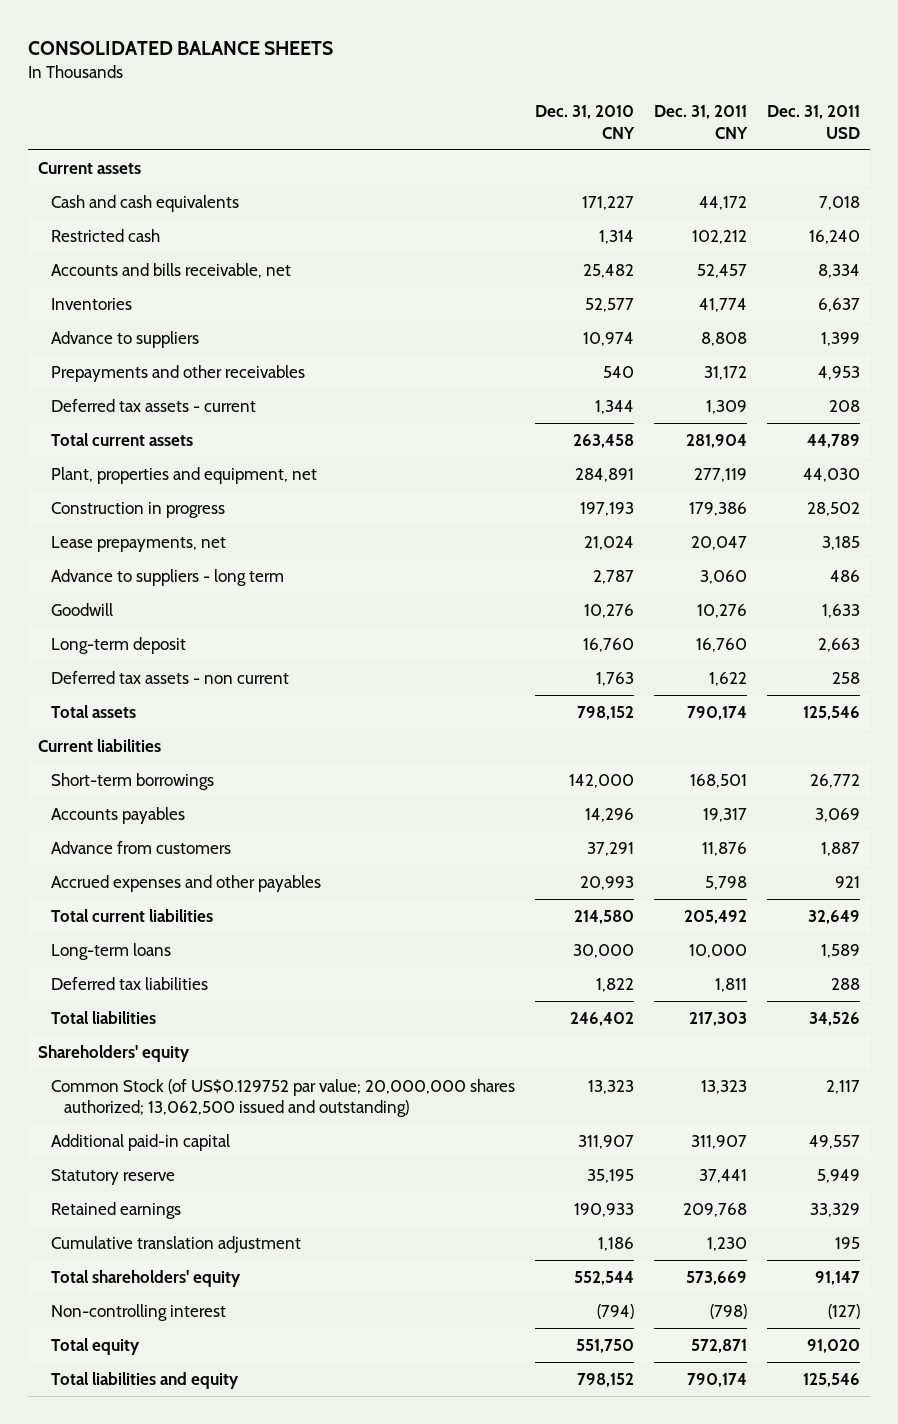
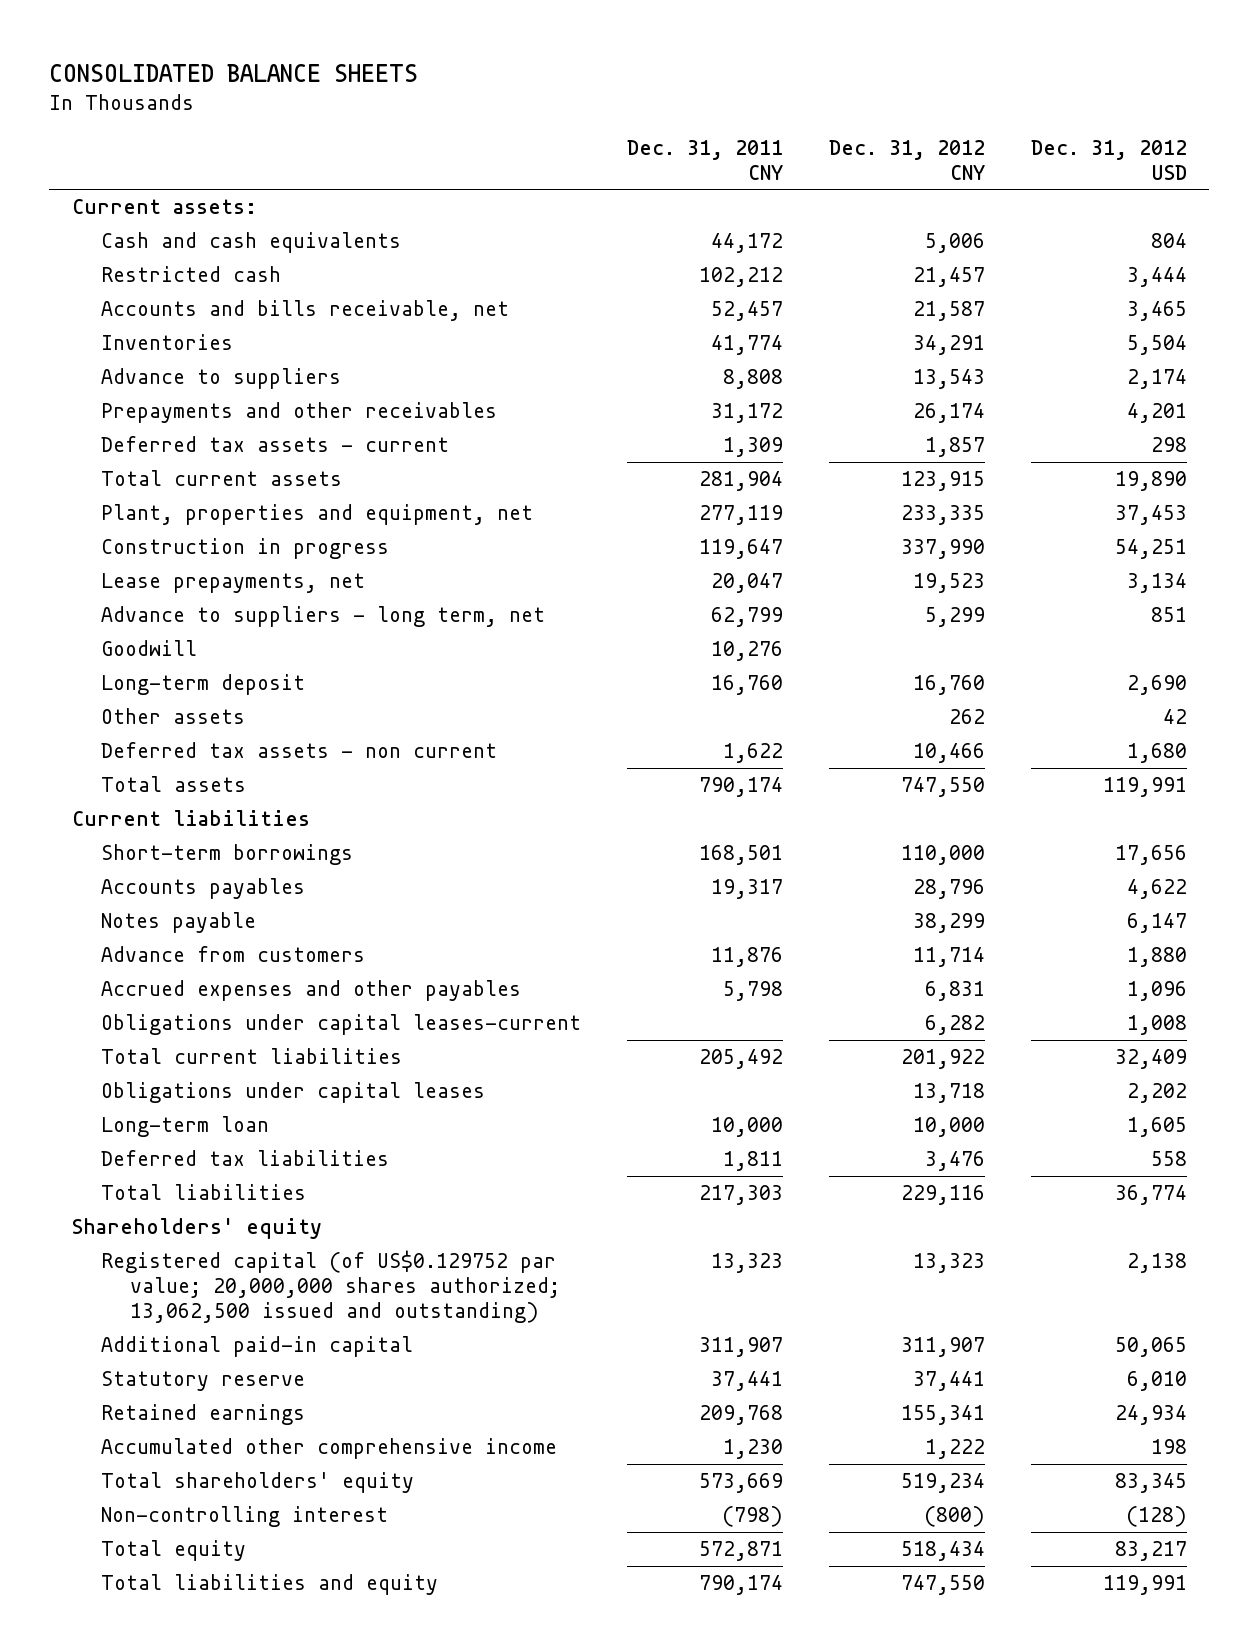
- | Dec. 31, 2010 CNY | Dec. 31, 2011 CNY | Dec. 31, 2011 USD
+ | Dec. 31, 2011 CNY | Dec. 31, 2012 CNY | Dec. 31, 2012 USD
- Current assets
+ Current assets:
- Construction in progress | 197,193 | 179,386 | 28,502
+ Construction in progress | 119,647 | 337,990 | 54,251
- Advance to suppliers - long term | 2,787 | 3,060 | 486
+ Advance to suppliers - long term, net | 62,799 | 5,299 | 851
+ Other assets | | 262 | 42
+ Notes payable | | 38,299 | 6,147
+ Obligations under capital leases-current | | 6,282 | 1,008
- Long-term loans | 30,000 | 10,000 | 1,589
+ Obligations under capital leases | | 13,718 | 2,202
+ Long-term loan | 10,000 | 10,000 | 1,605
- Common Stock (of US$0.129752 par value; 20,000,000 shares authorized; 13,062,500 issued and outstanding) | 13,323 | 13,323 | 2,117
+ Registered capital (of US$0.129752 par value; 20,000,000 shares authorized; 13,062,500 issued and outstanding) | 13,323 | 13,323 | 2,138
- Cumulative translation adjustment | 1,186 | 1,230 | 195
+ Accumulated other comprehensive income | 1,230 | 1,222 | 198

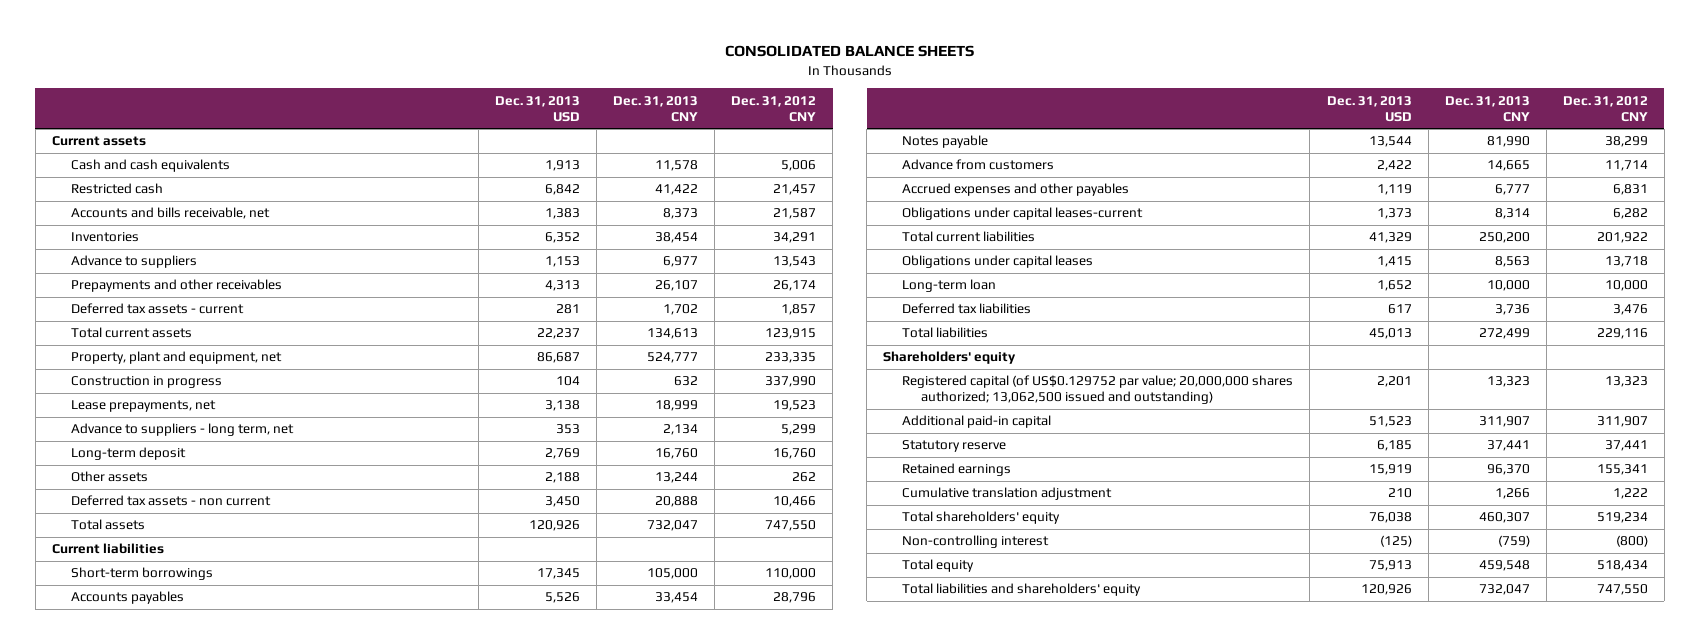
- | Dec. 31, 2011 CNY | Dec. 31, 2012 CNY | Dec. 31, 2012 USD
+ | Dec. 31, 2013 USD | Dec. 31, 2013 CNY | Dec. 31, 2012 CNY
- Current assets:
+ Current assets
- Plant, properties and equipment, net | 277,119 | 233,335 | 37,453
+ Property, plant and equipment, net | 86,687 | 524,777 | 233,335
- Goodwill | 10,276 | |
- Accumulated other comprehensive income | 1,230 | 1,222 | 198
+ Cumulative translation adjustment | 210 | 1,266 | 1,222
- Total liabilities and equity | 790,174 | 747,550 | 119,991
+ Total liabilities and shareholders' equity | 120,926 | 732,047 | 747,550

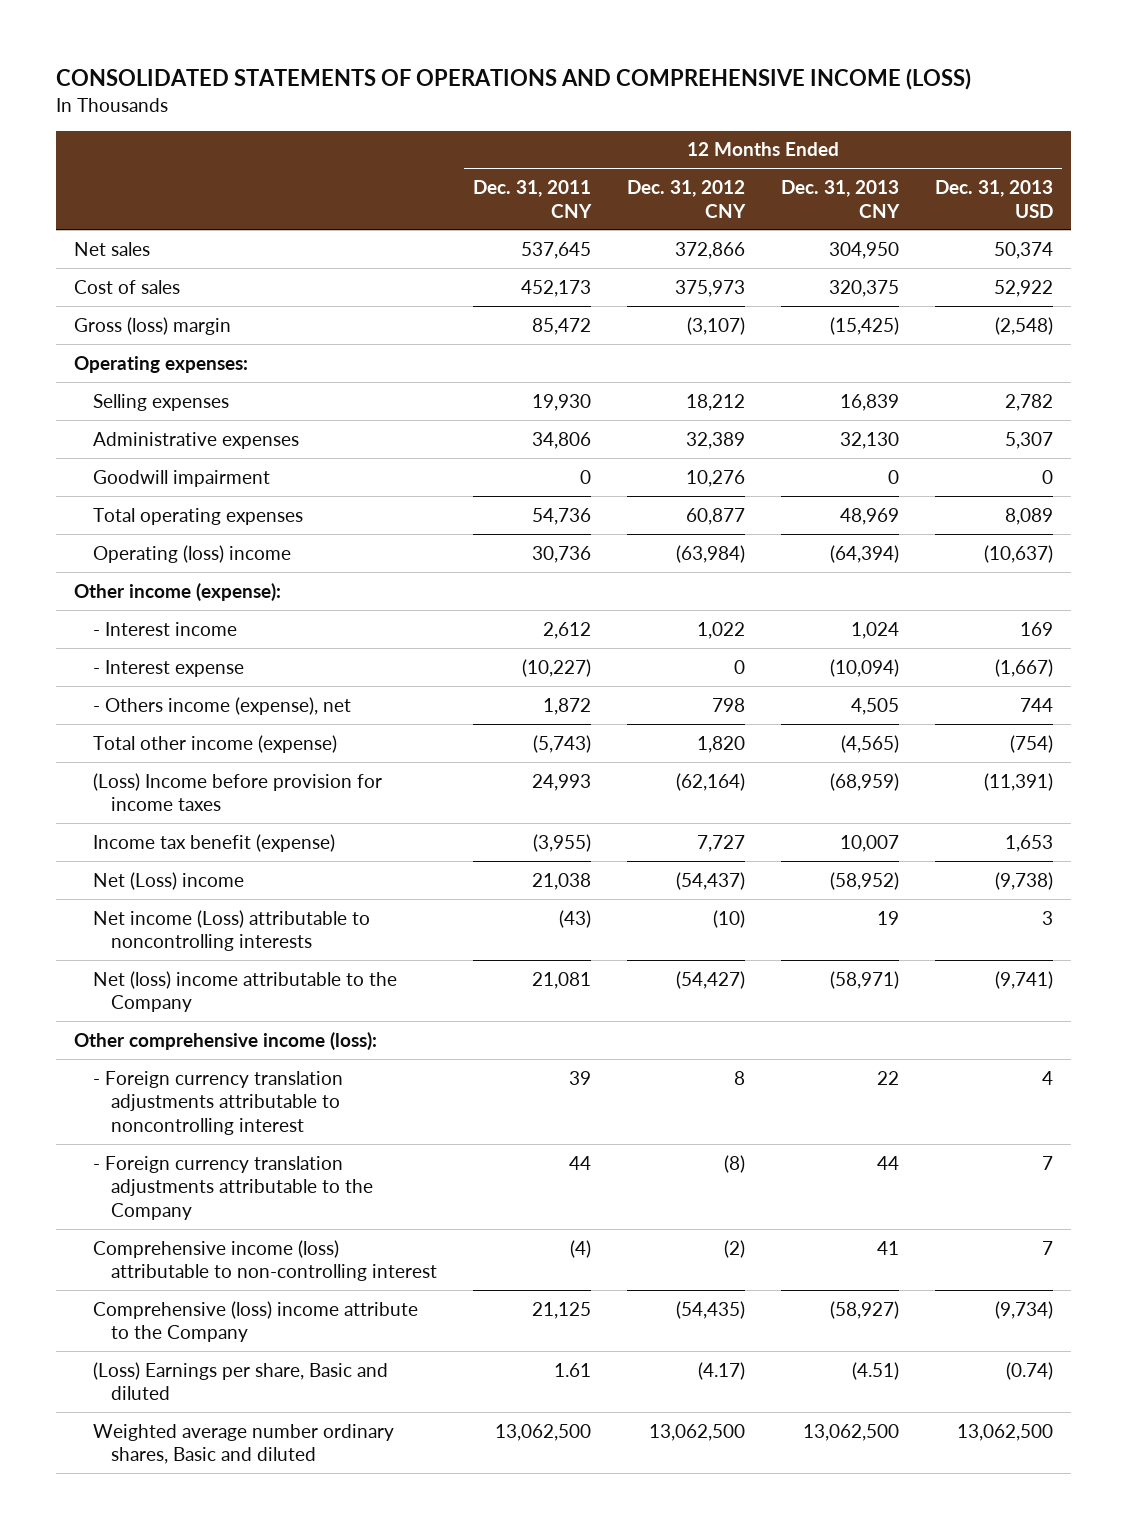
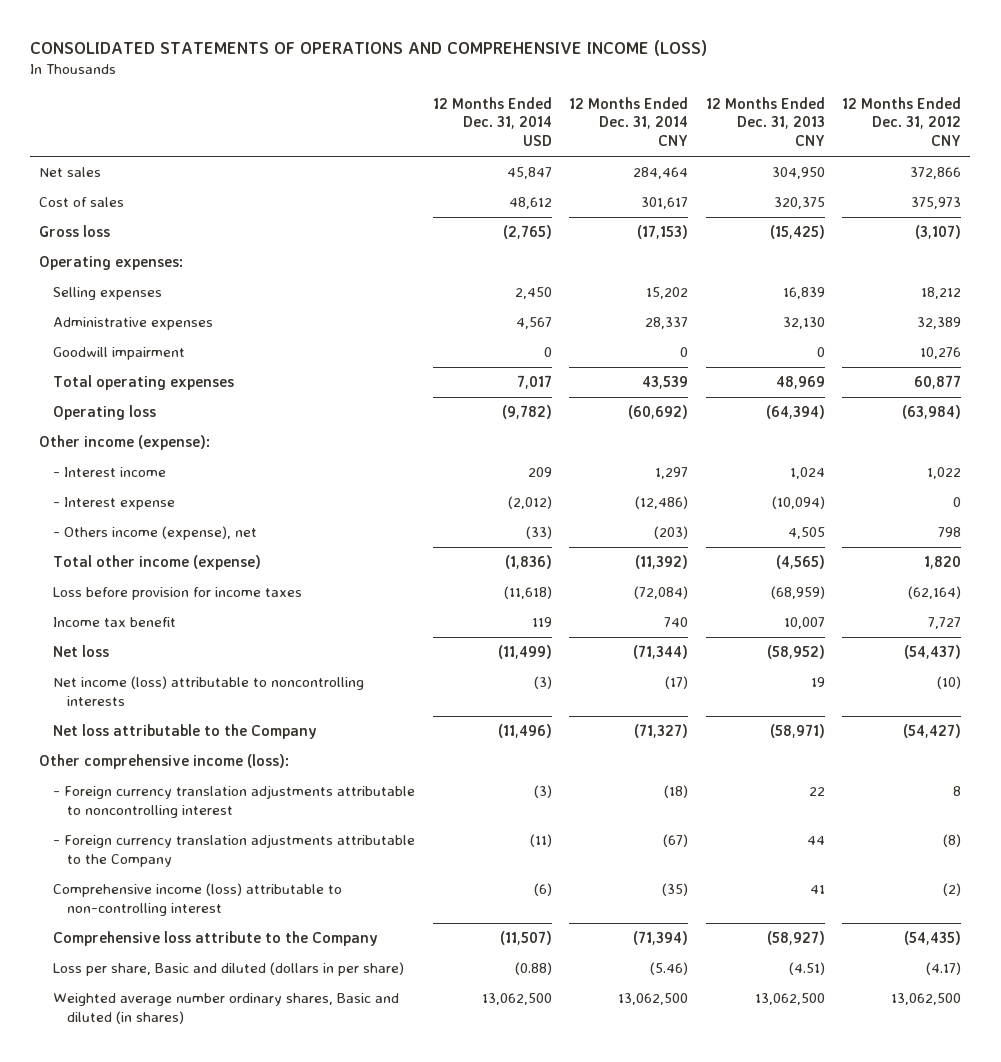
- | 12 Months Ended Dec. 31, 2011 CNY | 12 Months Ended Dec. 31, 2012 CNY | 12 Months Ended Dec. 31, 2013 CNY | 12 Months Ended Dec. 31, 2013 USD
+ | 12 Months Ended Dec. 31, 2014 USD | 12 Months Ended Dec. 31, 2014 CNY | 12 Months Ended Dec. 31, 2013 CNY | 12 Months Ended Dec. 31, 2012 CNY
- Gross (loss) margin | 85,472 | (3,107) | (15,425) | (2,548)
+ Gross loss | (2,765) | (17,153) | (15,425) | (3,107)
- Operating (loss) income | 30,736 | (63,984) | (64,394) | (10,637)
+ Operating loss | (9,782) | (60,692) | (64,394) | (63,984)
- (Loss) Income before provision for income taxes | 24,993 | (62,164) | (68,959) | (11,391)
- Income tax benefit (expense) | (3,955) | 7,727 | 10,007 | 1,653
- Net (Loss) income | 21,038 | (54,437) | (58,952) | (9,738)
- Net income (Loss) attributable to noncontrolling interests | (43) | (10) | 19 | 3
- Net (loss) income attributable to the Company | 21,081 | (54,427) | (58,971) | (9,741)
+ Loss before provision for income taxes | (11,618) | (72,084) | (68,959) | (62,164)
+ Income tax benefit | 119 | 740 | 10,007 | 7,727
+ Net loss | (11,499) | (71,344) | (58,952) | (54,437)
+ Net income (loss) attributable to noncontrolling interests | (3) | (17) | 19 | (10)
+ Net loss attributable to the Company | (11,496) | (71,327) | (58,971) | (54,427)
- Comprehensive (loss) income attribute to the Company | 21,125 | (54,435) | (58,927) | (9,734)
- (Loss) Earnings per share, Basic and diluted | 1.61 | (4.17) | (4.51) | (0.74)
- Weighted average number ordinary shares, Basic and diluted | 13,062,500 | 13,062,500 | 13,062,500 | 13,062,500
+ Comprehensive loss attribute to the Company | (11,507) | (71,394) | (58,927) | (54,435)
+ Loss per share, Basic and diluted (dollars in per share) | (0.88) | (5.46) | (4.51) | (4.17)
+ Weighted average number ordinary shares, Basic and diluted (in shares) | 13,062,500 | 13,062,500 | 13,062,500 | 13,062,500

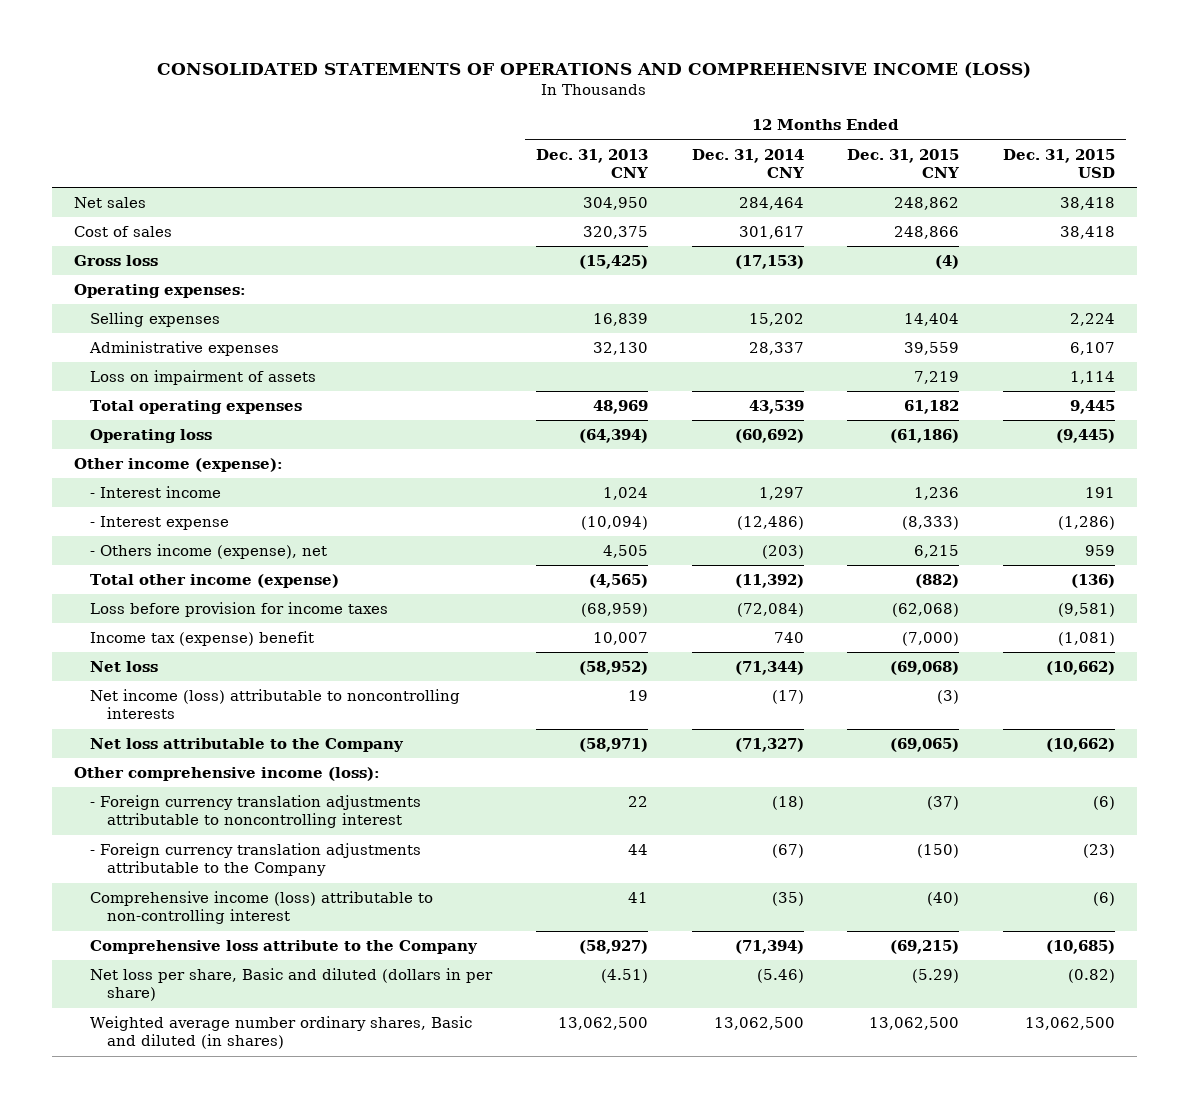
- | 12 Months Ended Dec. 31, 2014 USD | 12 Months Ended Dec. 31, 2014 CNY | 12 Months Ended Dec. 31, 2013 CNY | 12 Months Ended Dec. 31, 2012 CNY
+ | 12 Months Ended Dec. 31, 2013 CNY | 12 Months Ended Dec. 31, 2014 CNY | 12 Months Ended Dec. 31, 2015 CNY | 12 Months Ended Dec. 31, 2015 USD
- Goodwill impairment | 0 | 0 | 0 | 10,276
+ Loss on impairment of assets | | | 7,219 | 1,114
- Income tax benefit | 119 | 740 | 10,007 | 7,727
+ Income tax (expense) benefit | 10,007 | 740 | (7,000) | (1,081)
- Loss per share, Basic and diluted (dollars in per share) | (0.88) | (5.46) | (4.51) | (4.17)
+ Net loss per share, Basic and diluted (dollars in per share) | (4.51) | (5.46) | (5.29) | (0.82)

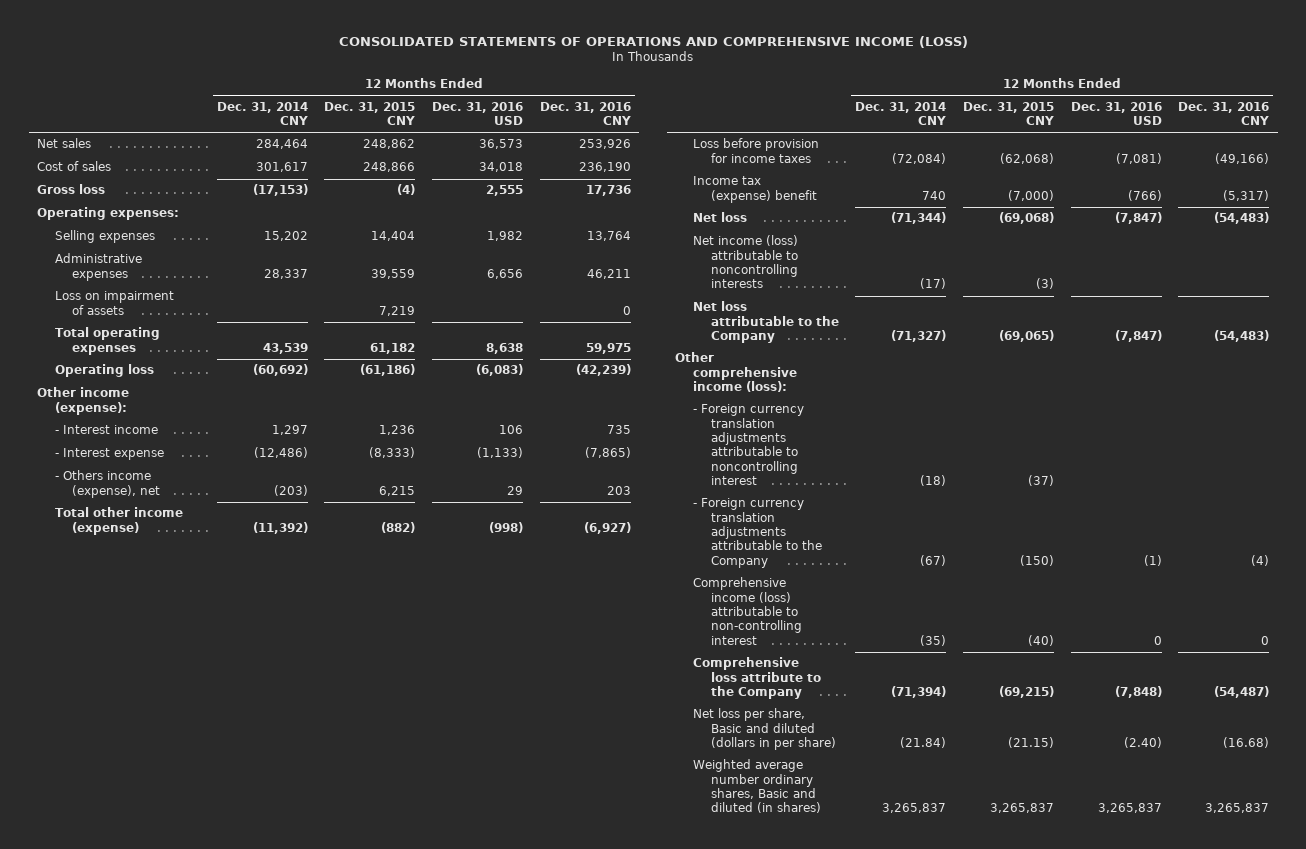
- | 12 Months Ended Dec. 31, 2013 CNY | 12 Months Ended Dec. 31, 2014 CNY | 12 Months Ended Dec. 31, 2015 CNY | 12 Months Ended Dec. 31, 2015 USD
+ | 12 Months Ended Dec. 31, 2014 CNY | 12 Months Ended Dec. 31, 2015 CNY | 12 Months Ended Dec. 31, 2016 USD | 12 Months Ended Dec. 31, 2016 CNY
- Net loss per share, Basic and diluted (dollars in per share) | (4.51) | (5.46) | (5.29) | (0.82)
- Weighted average number ordinary shares, Basic and diluted (in shares) | 13,062,500 | 13,062,500 | 13,062,500 | 13,062,500
+ Net loss per share, Basic and diluted (dollars in per share) | (21.84) | (21.15) | (2.40) | (16.68)
+ Weighted average number ordinary shares, Basic and diluted (in shares) | 3,265,837 | 3,265,837 | 3,265,837 | 3,265,837

